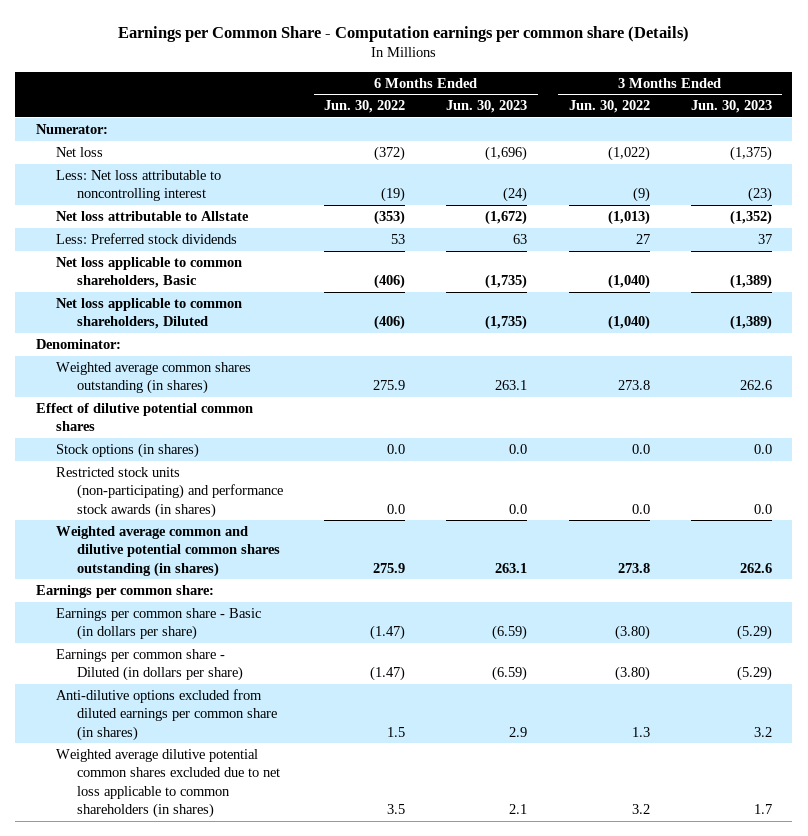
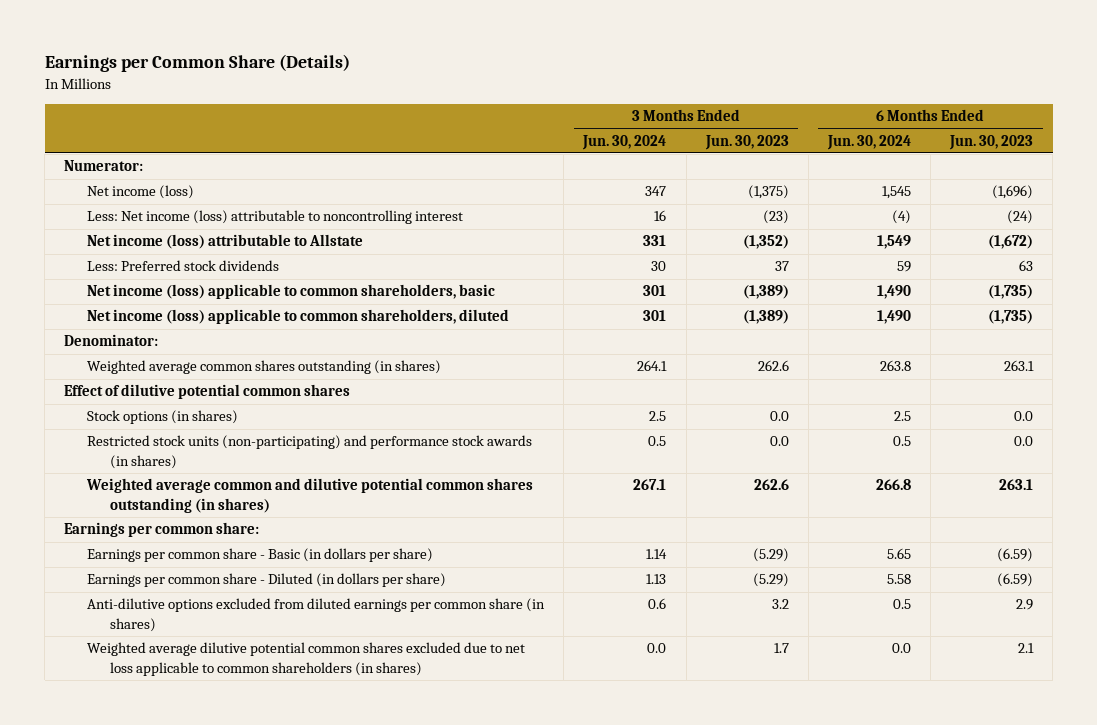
- Earnings per Common Share - Computation earnings per common share (Details)
+ Earnings per Common Share (Details)
- | 6 Months Ended Jun. 30, 2022 | 6 Months Ended Jun. 30, 2023 | 3 Months Ended Jun. 30, 2022 | 3 Months Ended Jun. 30, 2023
+ | 3 Months Ended Jun. 30, 2024 | 3 Months Ended Jun. 30, 2023 | 6 Months Ended Jun. 30, 2024 | 6 Months Ended Jun. 30, 2023
- Net loss | (372) | (1,696) | (1,022) | (1,375)
- Less: Net loss attributable to noncontrolling interest | (19) | (24) | (9) | (23)
- Net loss attributable to Allstate | (353) | (1,672) | (1,013) | (1,352)
+ Net income (loss) | 347 | (1,375) | 1,545 | (1,696)
+ Less: Net income (loss) attributable to noncontrolling interest | 16 | (23) | (4) | (24)
+ Net income (loss) attributable to Allstate | 331 | (1,352) | 1,549 | (1,672)
- Net loss applicable to common shareholders, Basic | (406) | (1,735) | (1,040) | (1,389)
- Net loss applicable to common shareholders, Diluted | (406) | (1,735) | (1,040) | (1,389)
+ Net income (loss) applicable to common shareholders, basic | 301 | (1,389) | 1,490 | (1,735)
+ Net income (loss) applicable to common shareholders, diluted | 301 | (1,389) | 1,490 | (1,735)

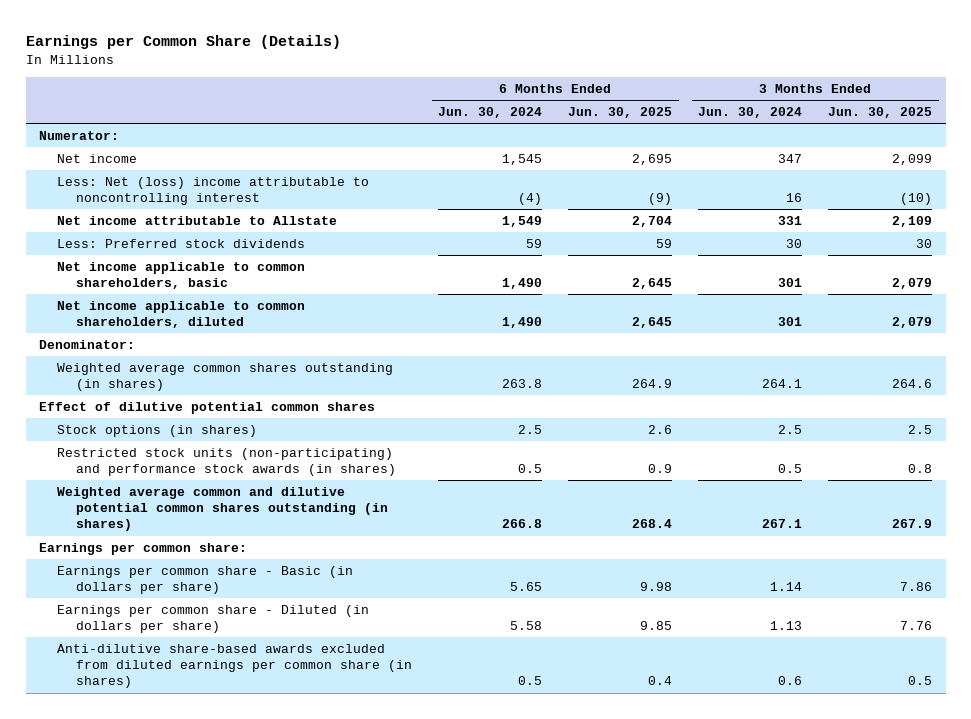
- | 3 Months Ended Jun. 30, 2024 | 3 Months Ended Jun. 30, 2023 | 6 Months Ended Jun. 30, 2024 | 6 Months Ended Jun. 30, 2023
+ | 6 Months Ended Jun. 30, 2024 | 6 Months Ended Jun. 30, 2025 | 3 Months Ended Jun. 30, 2024 | 3 Months Ended Jun. 30, 2025
- Net income (loss) | 347 | (1,375) | 1,545 | (1,696)
- Less: Net income (loss) attributable to noncontrolling interest | 16 | (23) | (4) | (24)
- Net income (loss) attributable to Allstate | 331 | (1,352) | 1,549 | (1,672)
+ Net income | 1,545 | 2,695 | 347 | 2,099
+ Less: Net (loss) income attributable to noncontrolling interest | (4) | (9) | 16 | (10)
+ Net income attributable to Allstate | 1,549 | 2,704 | 331 | 2,109
- Net income (loss) applicable to common shareholders, basic | 301 | (1,389) | 1,490 | (1,735)
- Net income (loss) applicable to common shareholders, diluted | 301 | (1,389) | 1,490 | (1,735)
+ Net income applicable to common shareholders, basic | 1,490 | 2,645 | 301 | 2,079
+ Net income applicable to common shareholders, diluted | 1,490 | 2,645 | 301 | 2,079
- Anti-dilutive options excluded from diluted earnings per common share (in shares) | 0.6 | 3.2 | 0.5 | 2.9
- Weighted average dilutive potential common shares excluded due to net loss applicable to common shareholders (in shares) | 0.0 | 1.7 | 0.0 | 2.1
+ Anti-dilutive share-based awards excluded from diluted earnings per common share (in shares) | 0.5 | 0.4 | 0.6 | 0.5

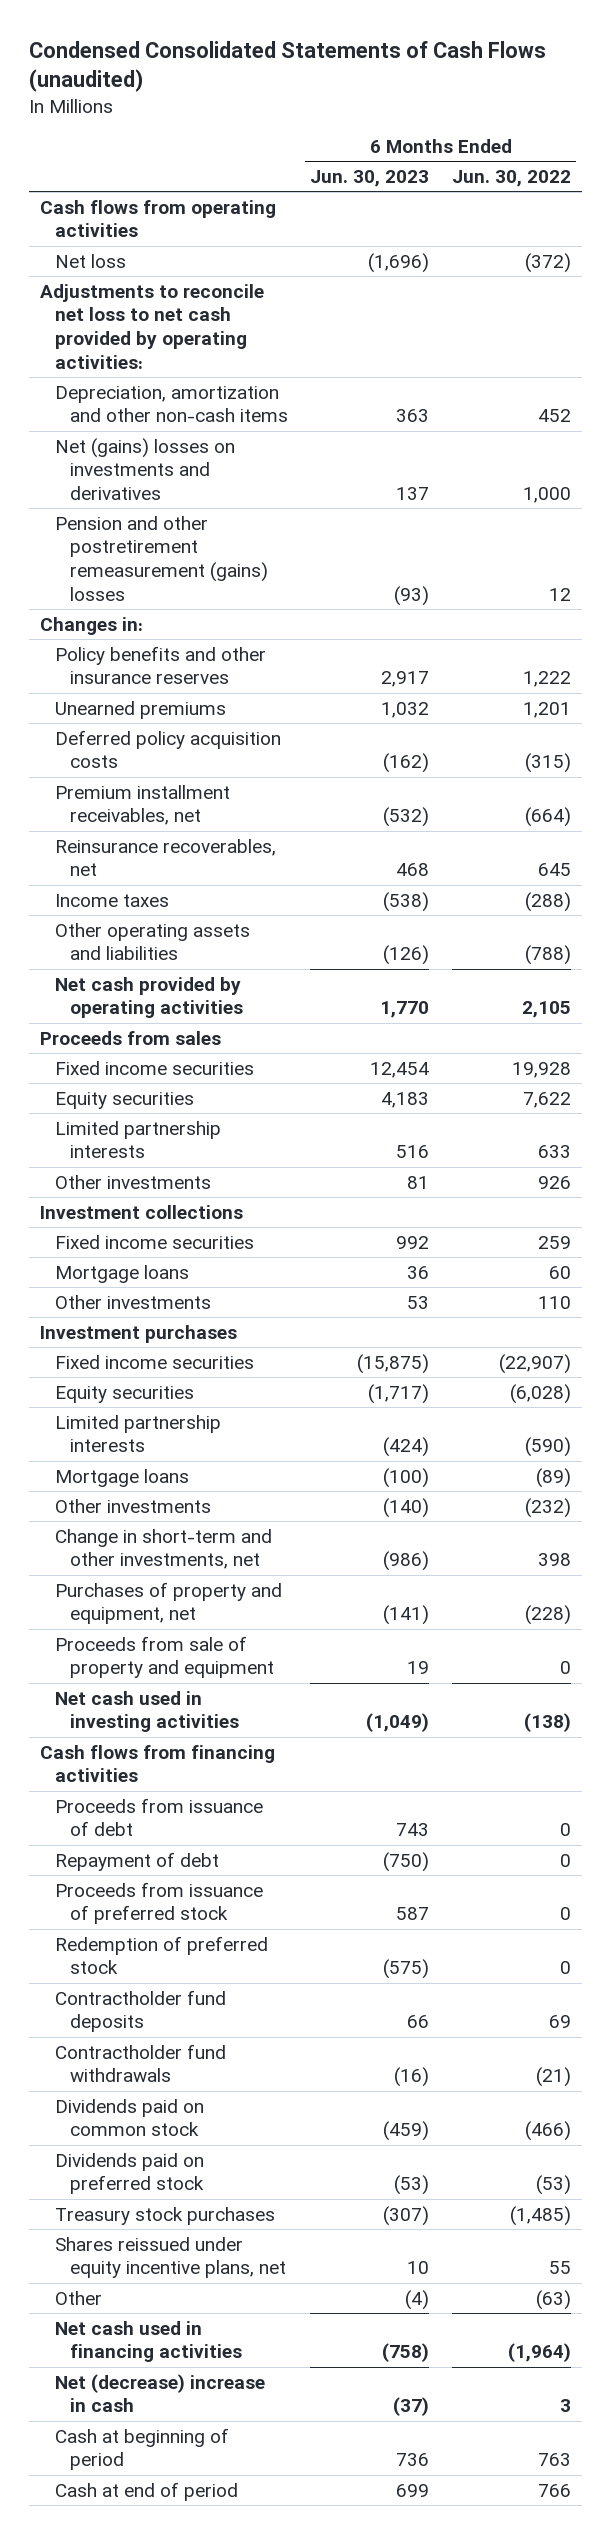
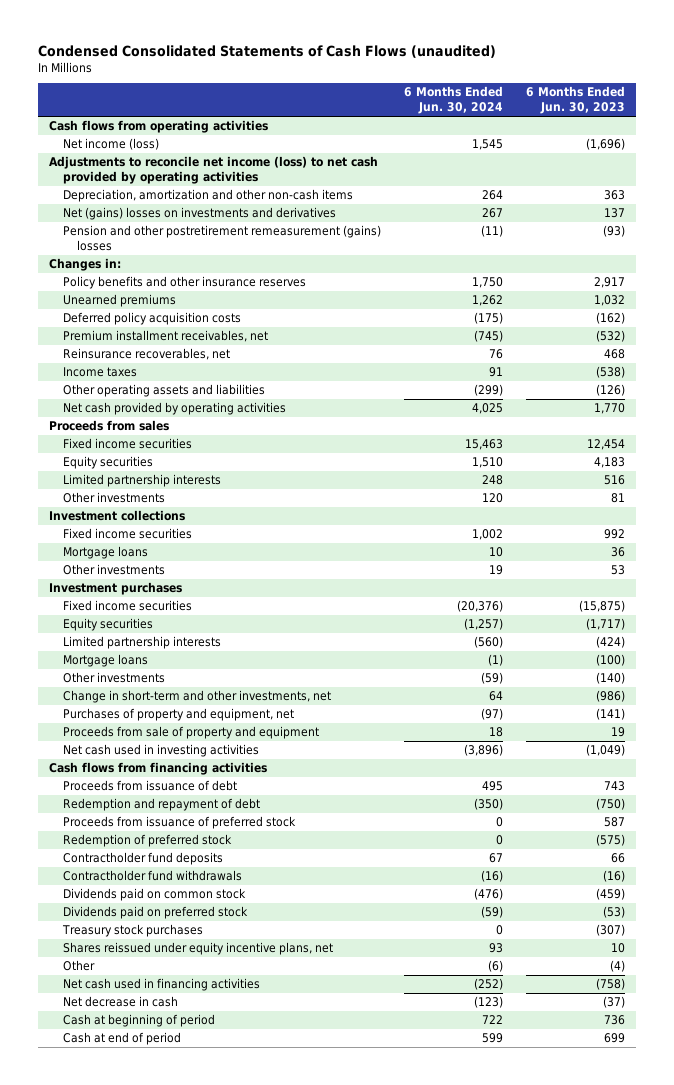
- | 6 Months Ended Jun. 30, 2023 | 6 Months Ended Jun. 30, 2022
+ | 6 Months Ended Jun. 30, 2024 | 6 Months Ended Jun. 30, 2023
- Net loss | (1,696) | (372)
- Adjustments to reconcile net loss to net cash provided by operating activities:
+ Net income (loss) | 1,545 | (1,696)
+ Adjustments to reconcile net income (loss) to net cash provided by operating activities
- Repayment of debt | (750) | 0
+ Redemption and repayment of debt | (350) | (750)
- Net (decrease) increase in cash | (37) | 3
+ Net decrease in cash | (123) | (37)

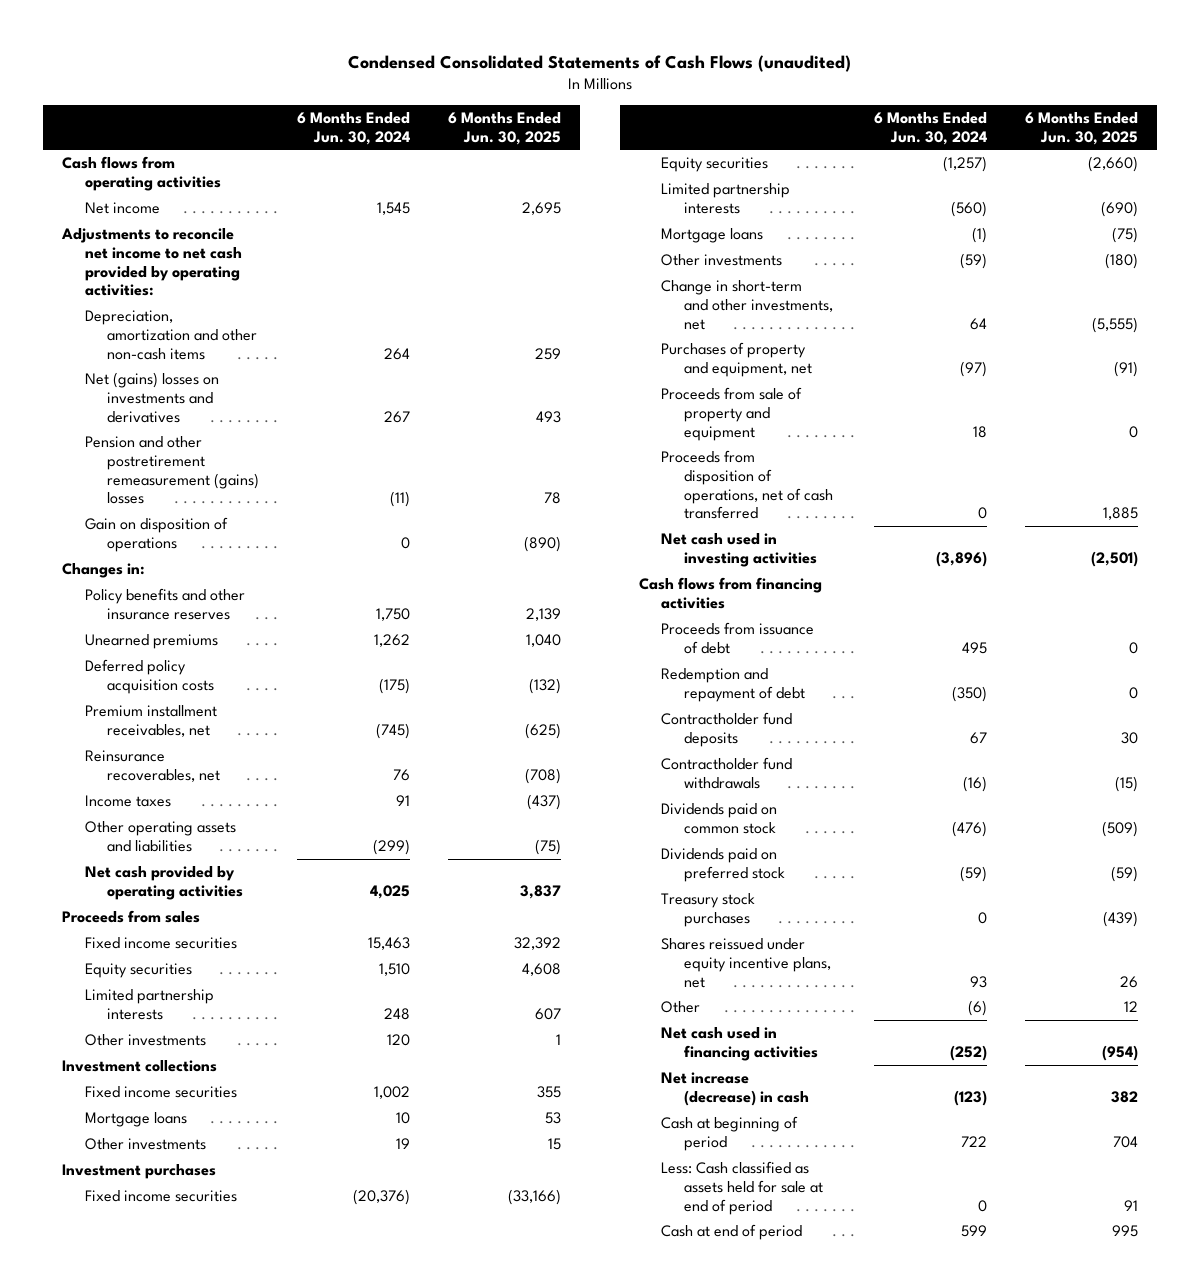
- | 6 Months Ended Jun. 30, 2024 | 6 Months Ended Jun. 30, 2023
+ | 6 Months Ended Jun. 30, 2024 | 6 Months Ended Jun. 30, 2025
- Net income (loss) | 1,545 | (1,696)
- Adjustments to reconcile net income (loss) to net cash provided by operating activities
+ Net income | 1,545 | 2,695
+ Adjustments to reconcile net income to net cash provided by operating activities:
+ Gain on disposition of operations | 0 | (890)
+ Proceeds from disposition of operations, net of cash transferred | 0 | 1,885
- Proceeds from issuance of preferred stock | 0 | 587
- Redemption of preferred stock | 0 | (575)
- Net decrease in cash | (123) | (37)
+ Net increase (decrease) in cash | (123) | 382
+ Less: Cash classified as assets held for sale at end of period | 0 | 91

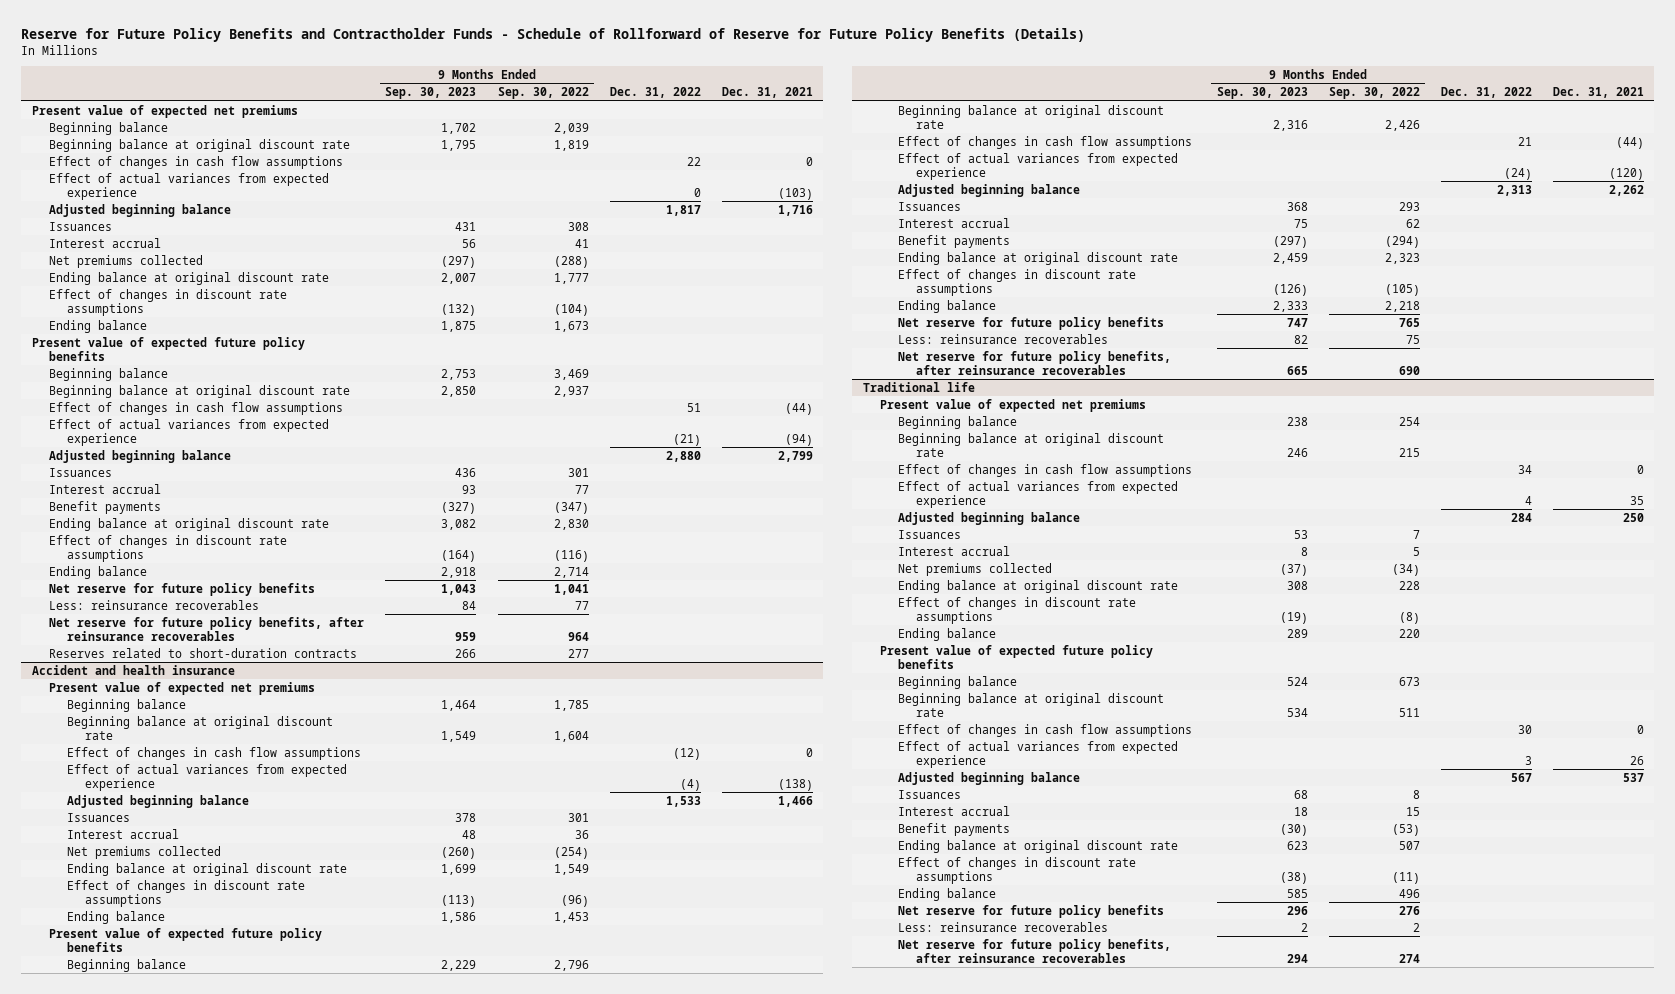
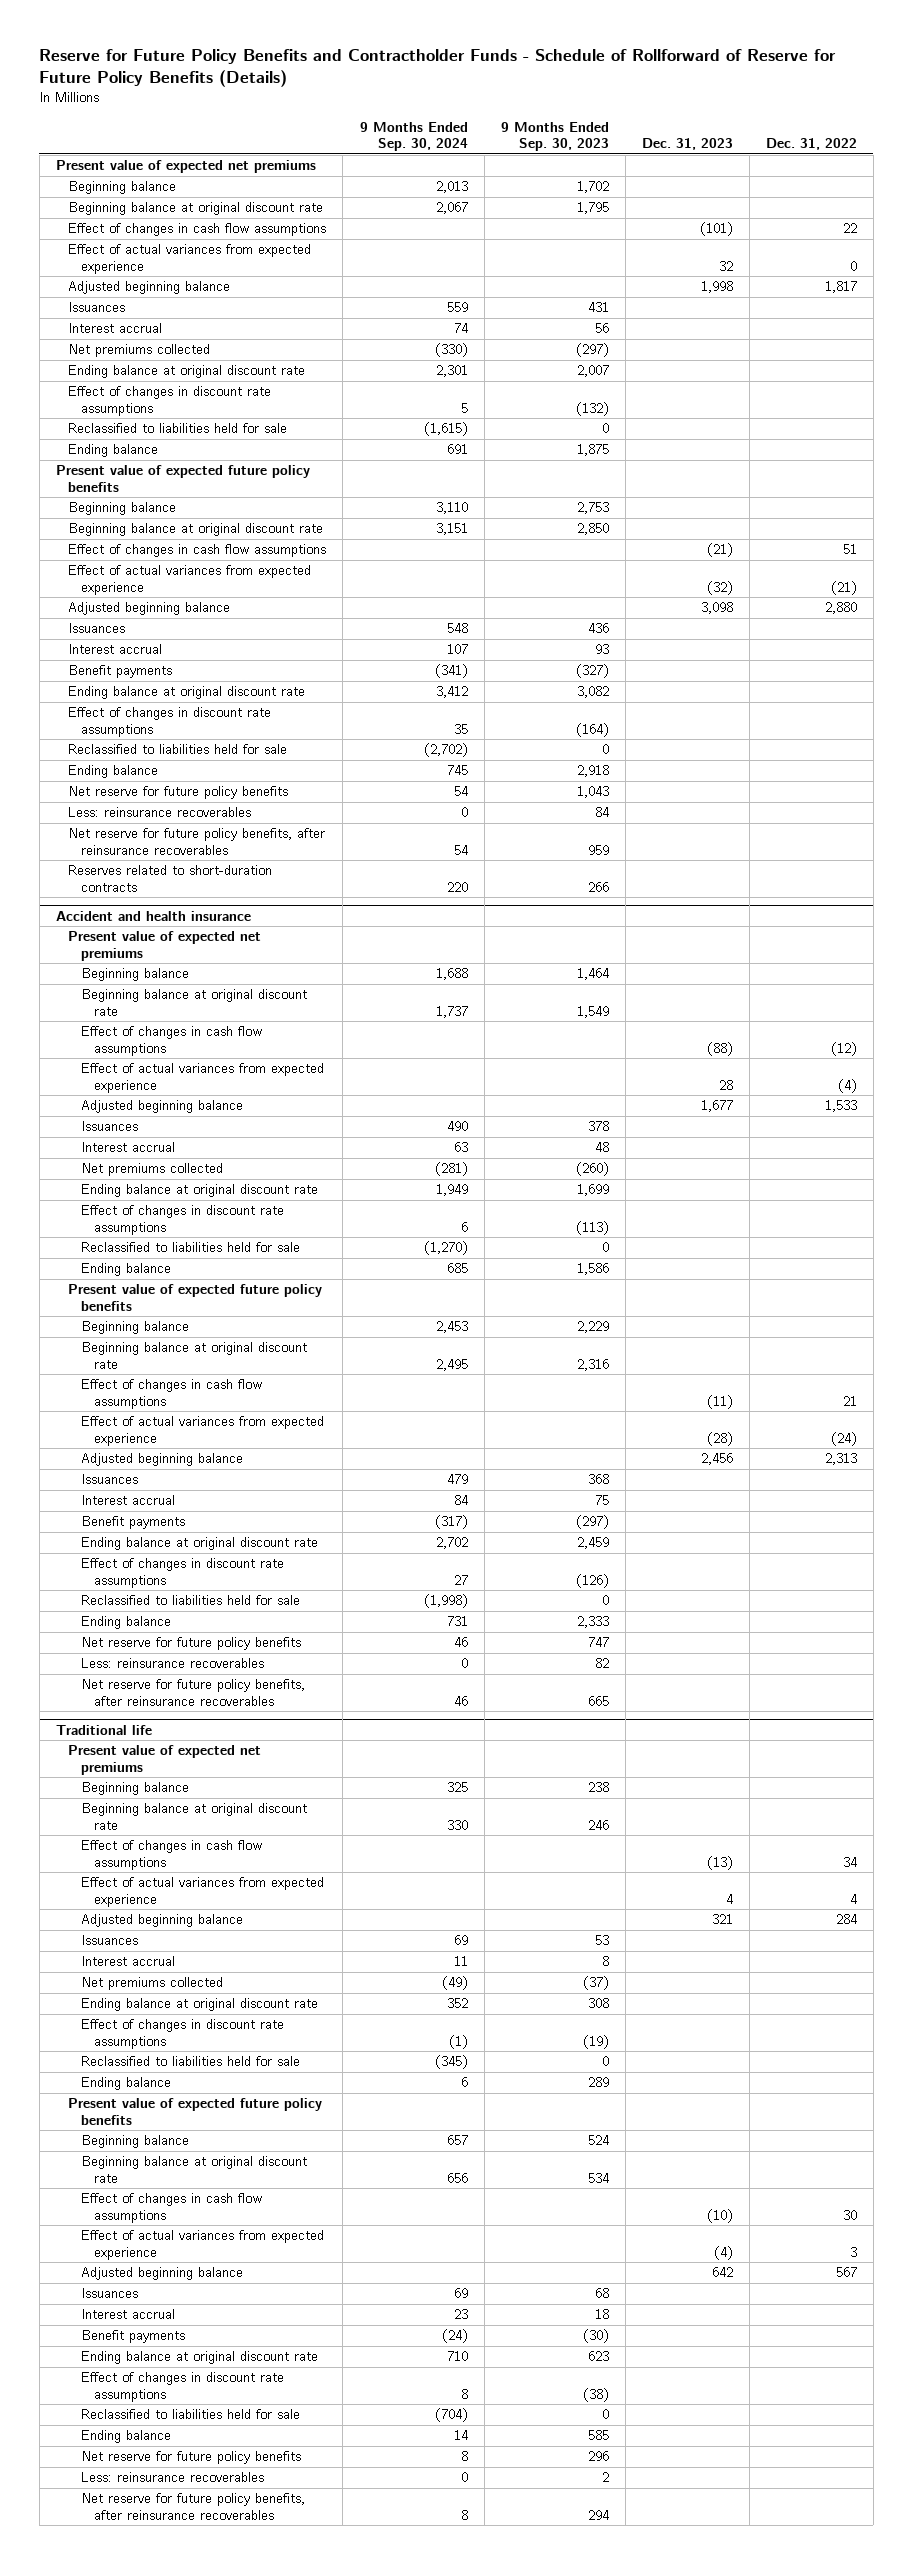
- | 9 Months Ended Sep. 30, 2023 | 9 Months Ended Sep. 30, 2022 | Dec. 31, 2022 | Dec. 31, 2021
+ | 9 Months Ended Sep. 30, 2024 | 9 Months Ended Sep. 30, 2023 | Dec. 31, 2023 | Dec. 31, 2022
+ Reclassified to liabilities held for sale | (1,615) | 0 | |
+ Reclassified to liabilities held for sale | (2,702) | 0 | |
@ Accident and health insurance
+ Reclassified to liabilities held for sale | (1,270) | 0 | |
+ Reclassified to liabilities held for sale | (1,998) | 0 | |
@ Traditional life
+ Reclassified to liabilities held for sale | (345) | 0 | |
+ Reclassified to liabilities held for sale | (704) | 0 | |

